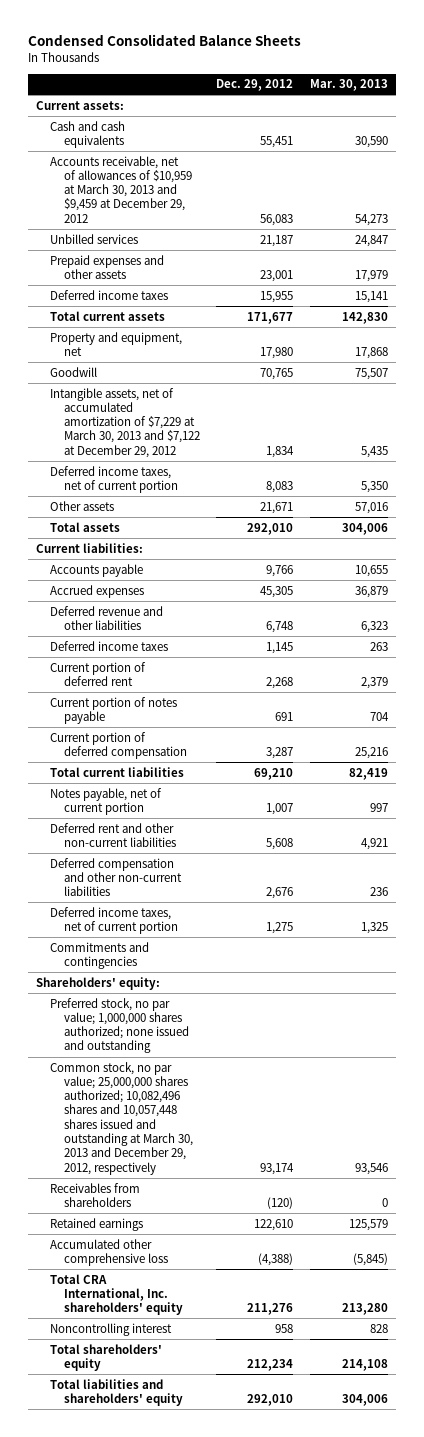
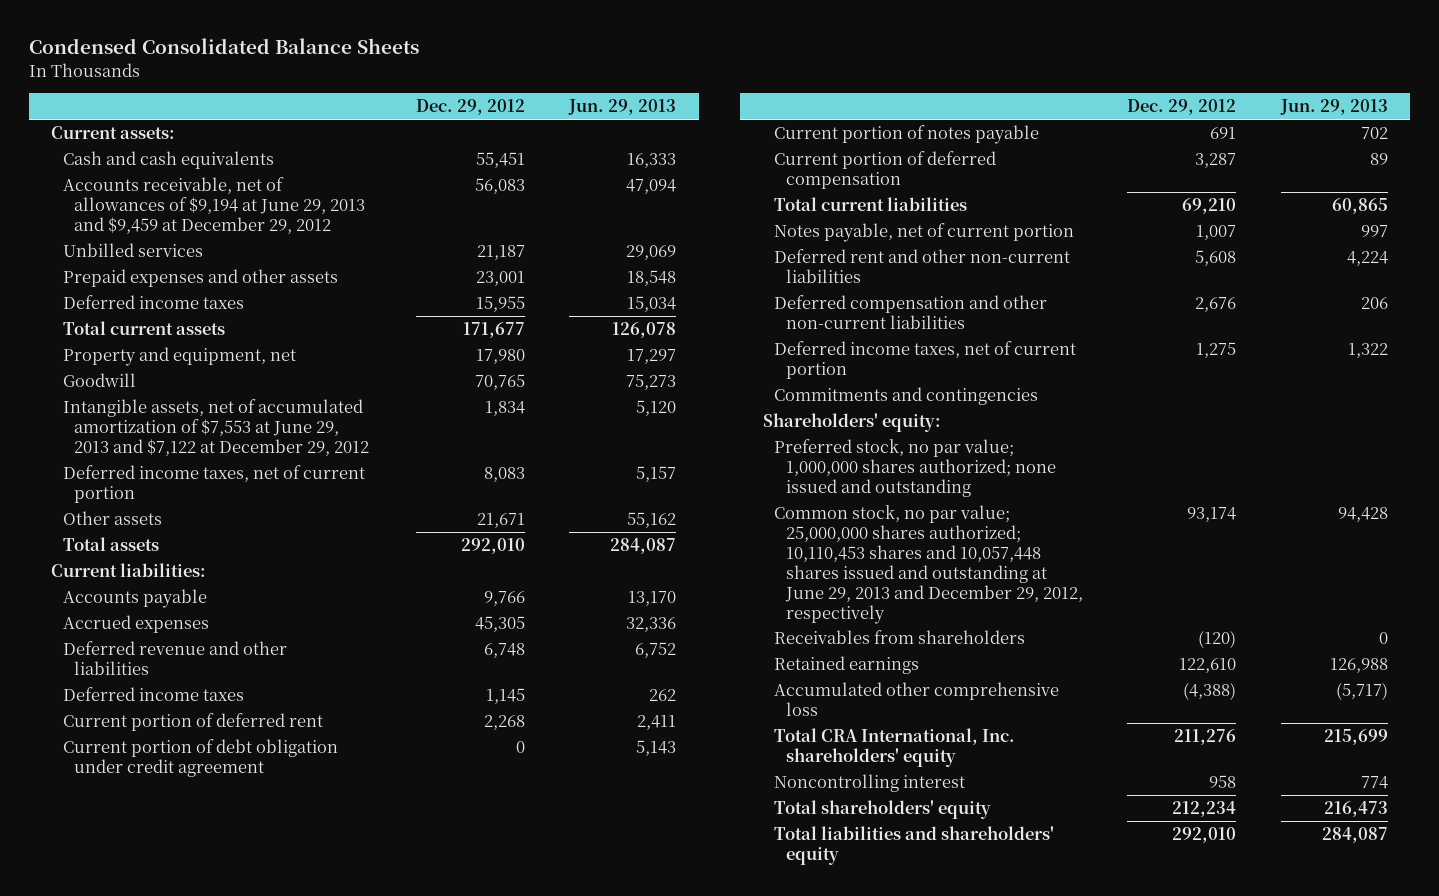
- | Dec. 29, 2012 | Mar. 30, 2013
+ | Dec. 29, 2012 | Jun. 29, 2013
- Accounts receivable, net of allowances of $10,959 at March 30, 2013 and $9,459 at December 29, 2012 | 56,083 | 54,273
+ Accounts receivable, net of allowances of $9,194 at June 29, 2013 and $9,459 at December 29, 2012 | 56,083 | 47,094
- Intangible assets, net of accumulated amortization of $7,229 at March 30, 2013 and $7,122 at December 29, 2012 | 1,834 | 5,435
+ Intangible assets, net of accumulated amortization of $7,553 at June 29, 2013 and $7,122 at December 29, 2012 | 1,834 | 5,120
+ Current portion of debt obligation under credit agreement | 0 | 5,143
- Common stock, no par value; 25,000,000 shares authorized; 10,082,496 shares and 10,057,448 shares issued and outstanding at March 30, 2013 and December 29, 2012, respectively | 93,174 | 93,546
+ Common stock, no par value; 25,000,000 shares authorized; 10,110,453 shares and 10,057,448 shares issued and outstanding at June 29, 2013 and December 29, 2012, respectively | 93,174 | 94,428

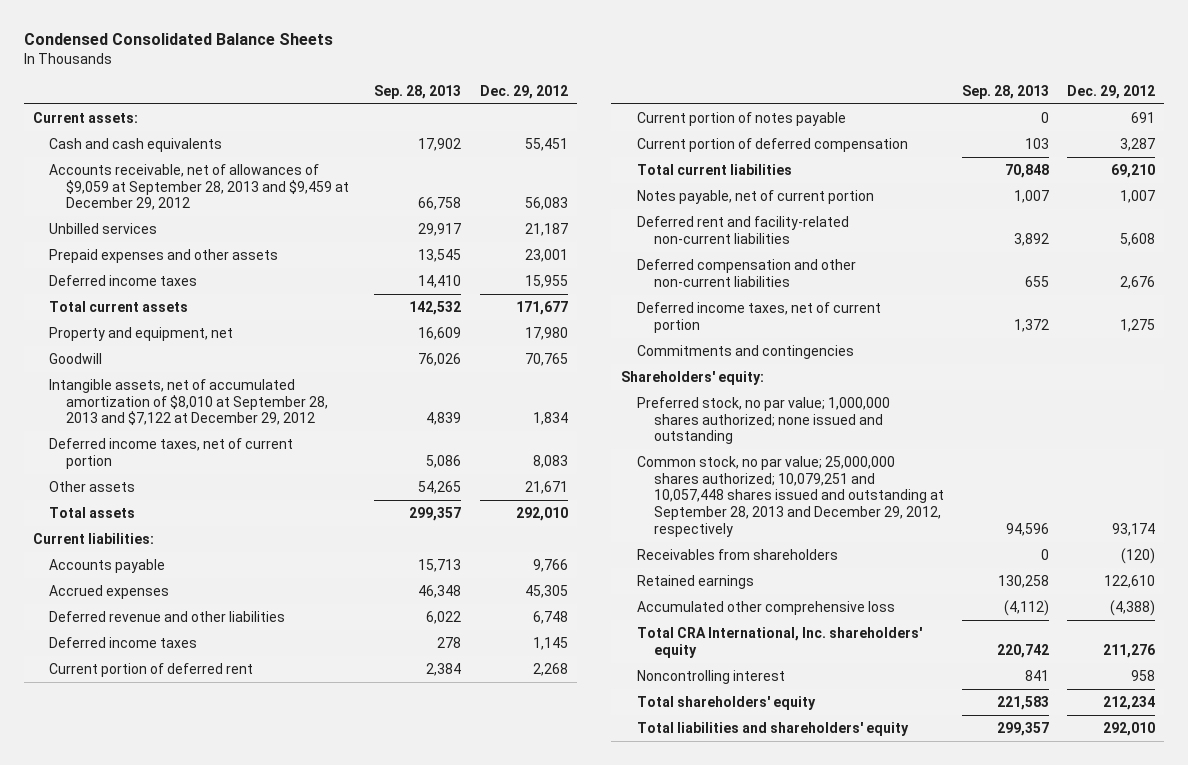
- | Dec. 29, 2012 | Jun. 29, 2013
+ | Sep. 28, 2013 | Dec. 29, 2012
- Accounts receivable, net of allowances of $9,194 at June 29, 2013 and $9,459 at December 29, 2012 | 56,083 | 47,094
+ Accounts receivable, net of allowances of $9,059 at September 28, 2013 and $9,459 at December 29, 2012 | 66,758 | 56,083
- Intangible assets, net of accumulated amortization of $7,553 at June 29, 2013 and $7,122 at December 29, 2012 | 1,834 | 5,120
+ Intangible assets, net of accumulated amortization of $8,010 at September 28, 2013 and $7,122 at December 29, 2012 | 4,839 | 1,834
- Current portion of debt obligation under credit agreement | 0 | 5,143
- Deferred rent and other non-current liabilities | 5,608 | 4,224
+ Deferred rent and facility-related non-current liabilities | 3,892 | 5,608
- Common stock, no par value; 25,000,000 shares authorized; 10,110,453 shares and 10,057,448 shares issued and outstanding at June 29, 2013 and December 29, 2012, respectively | 93,174 | 94,428
+ Common stock, no par value; 25,000,000 shares authorized; 10,079,251 and 10,057,448 shares issued and outstanding at September 28, 2013 and December 29, 2012, respectively | 94,596 | 93,174

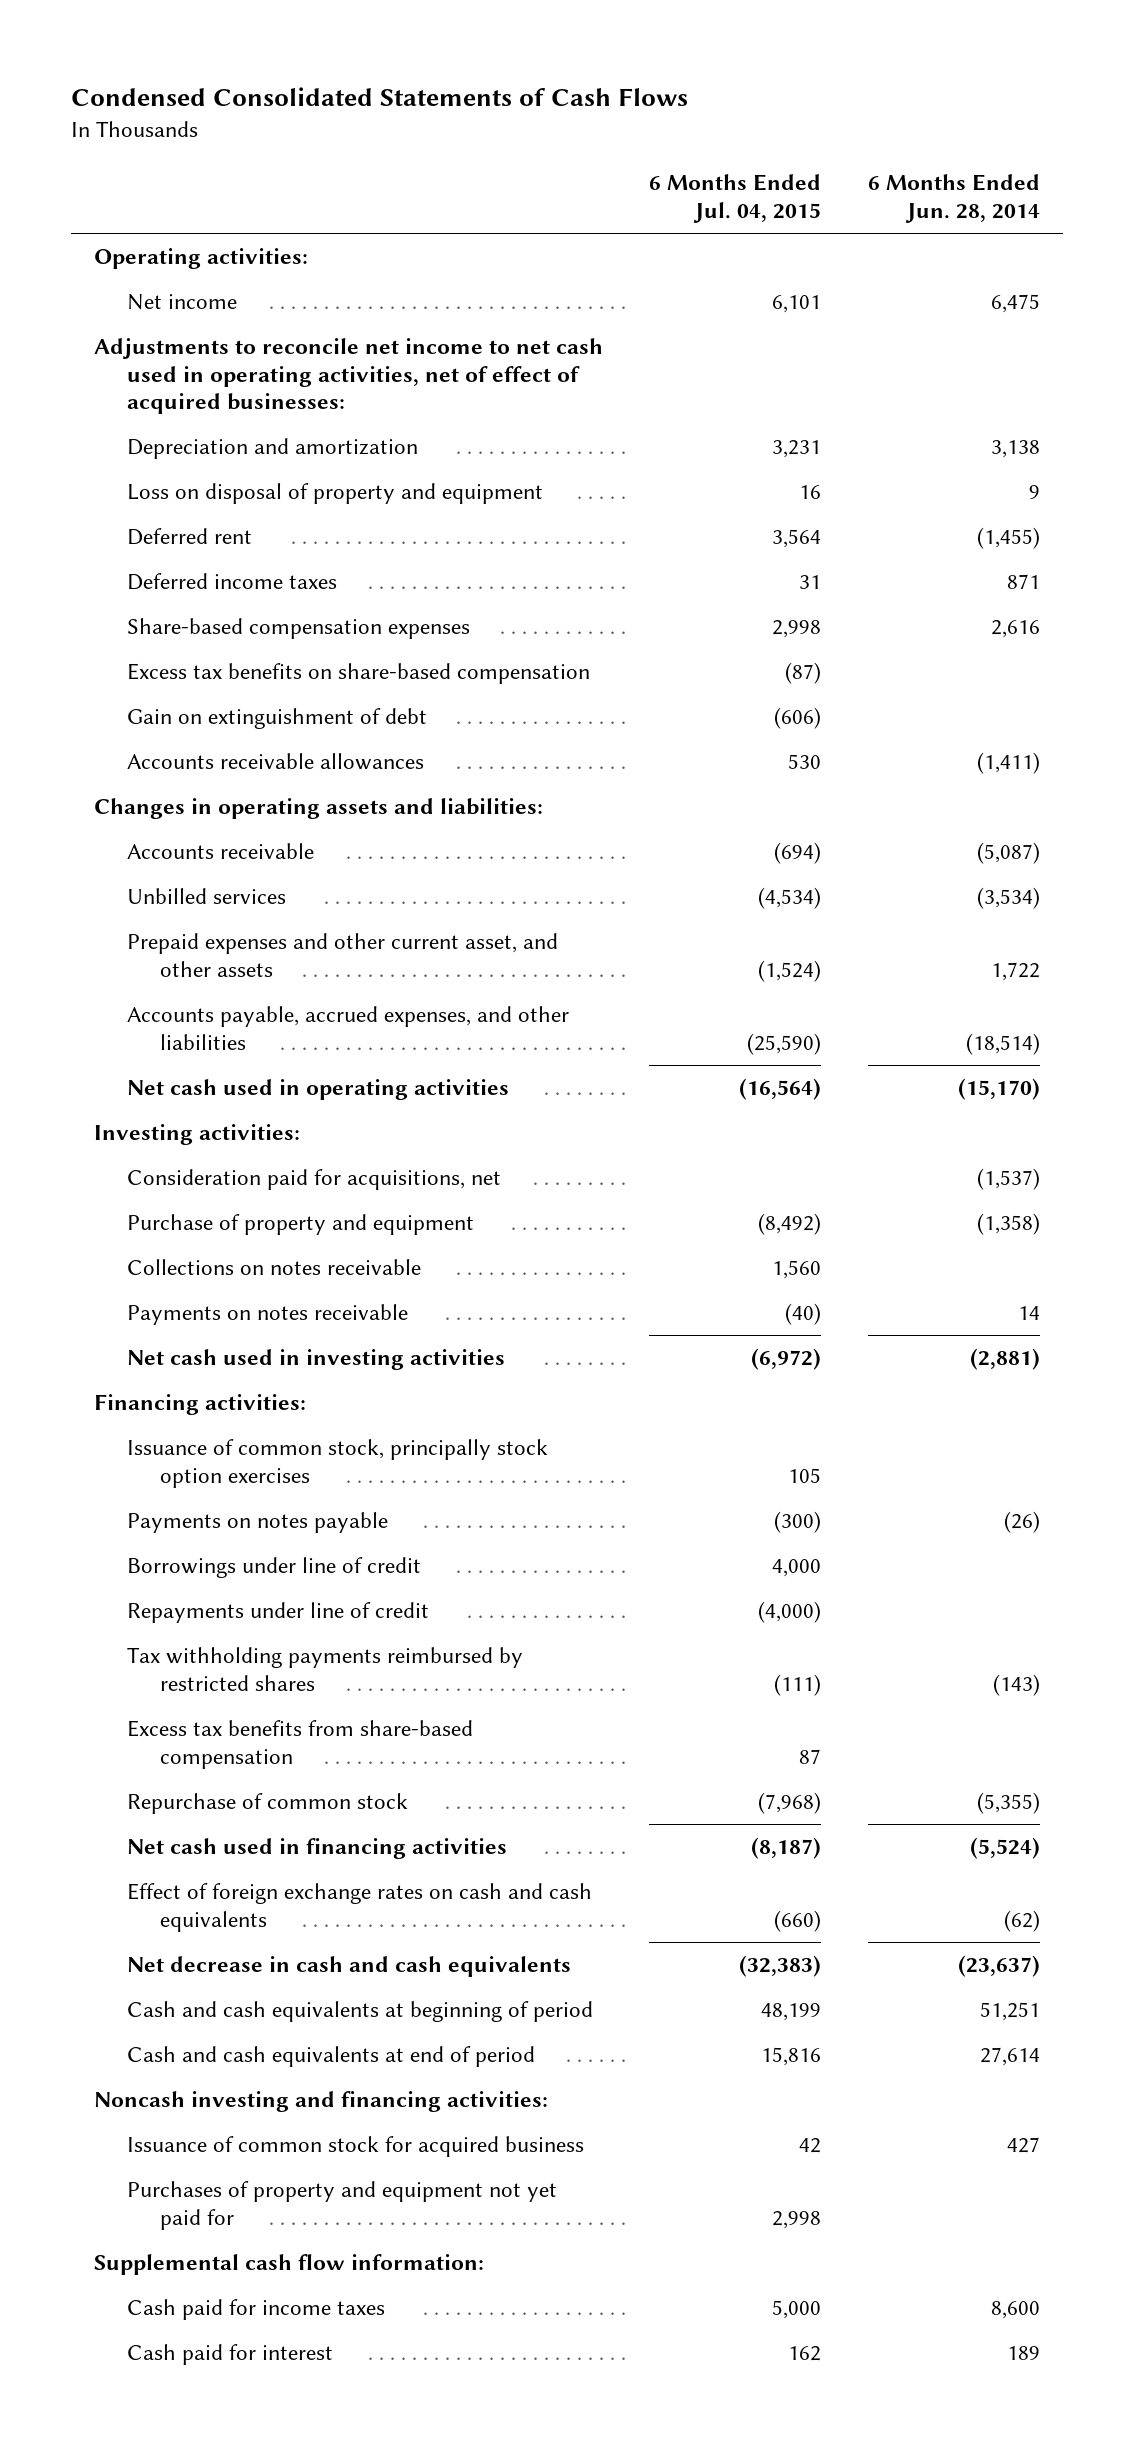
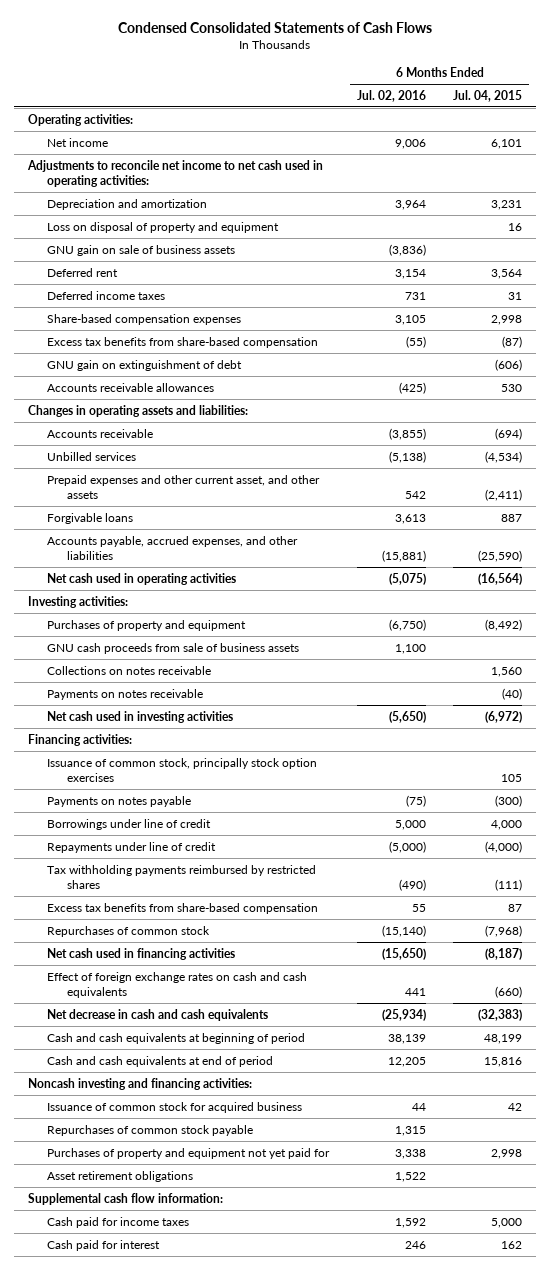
- | 6 Months Ended Jul. 04, 2015 | 6 Months Ended Jun. 28, 2014
+ | 6 Months Ended Jul. 02, 2016 | 6 Months Ended Jul. 04, 2015
- Adjustments to reconcile net income to net cash used in operating activities, net of effect of acquired businesses:
+ Adjustments to reconcile net income to net cash used in operating activities:
+ GNU gain on sale of business assets | (3,836) |
- Excess tax benefits on share-based compensation | (87) |
- Gain on extinguishment of debt | (606) |
+ Excess tax benefits from share-based compensation | (55) | (87)
+ GNU gain on extinguishment of debt | | (606)
- Prepaid expenses and other current asset, and other assets | (1,524) | 1,722
+ Prepaid expenses and other current asset, and other assets | 542 | (2,411)
+ Forgivable loans | 3,613 | 887
- Consideration paid for acquisitions, net | | (1,537)
- Purchase of property and equipment | (8,492) | (1,358)
+ Purchases of property and equipment | (6,750) | (8,492)
+ GNU cash proceeds from sale of business assets | 1,100 |
- Repurchase of common stock | (7,968) | (5,355)
+ Repurchases of common stock | (15,140) | (7,968)
+ Repurchases of common stock payable | 1,315 |
+ Asset retirement obligations | 1,522 |

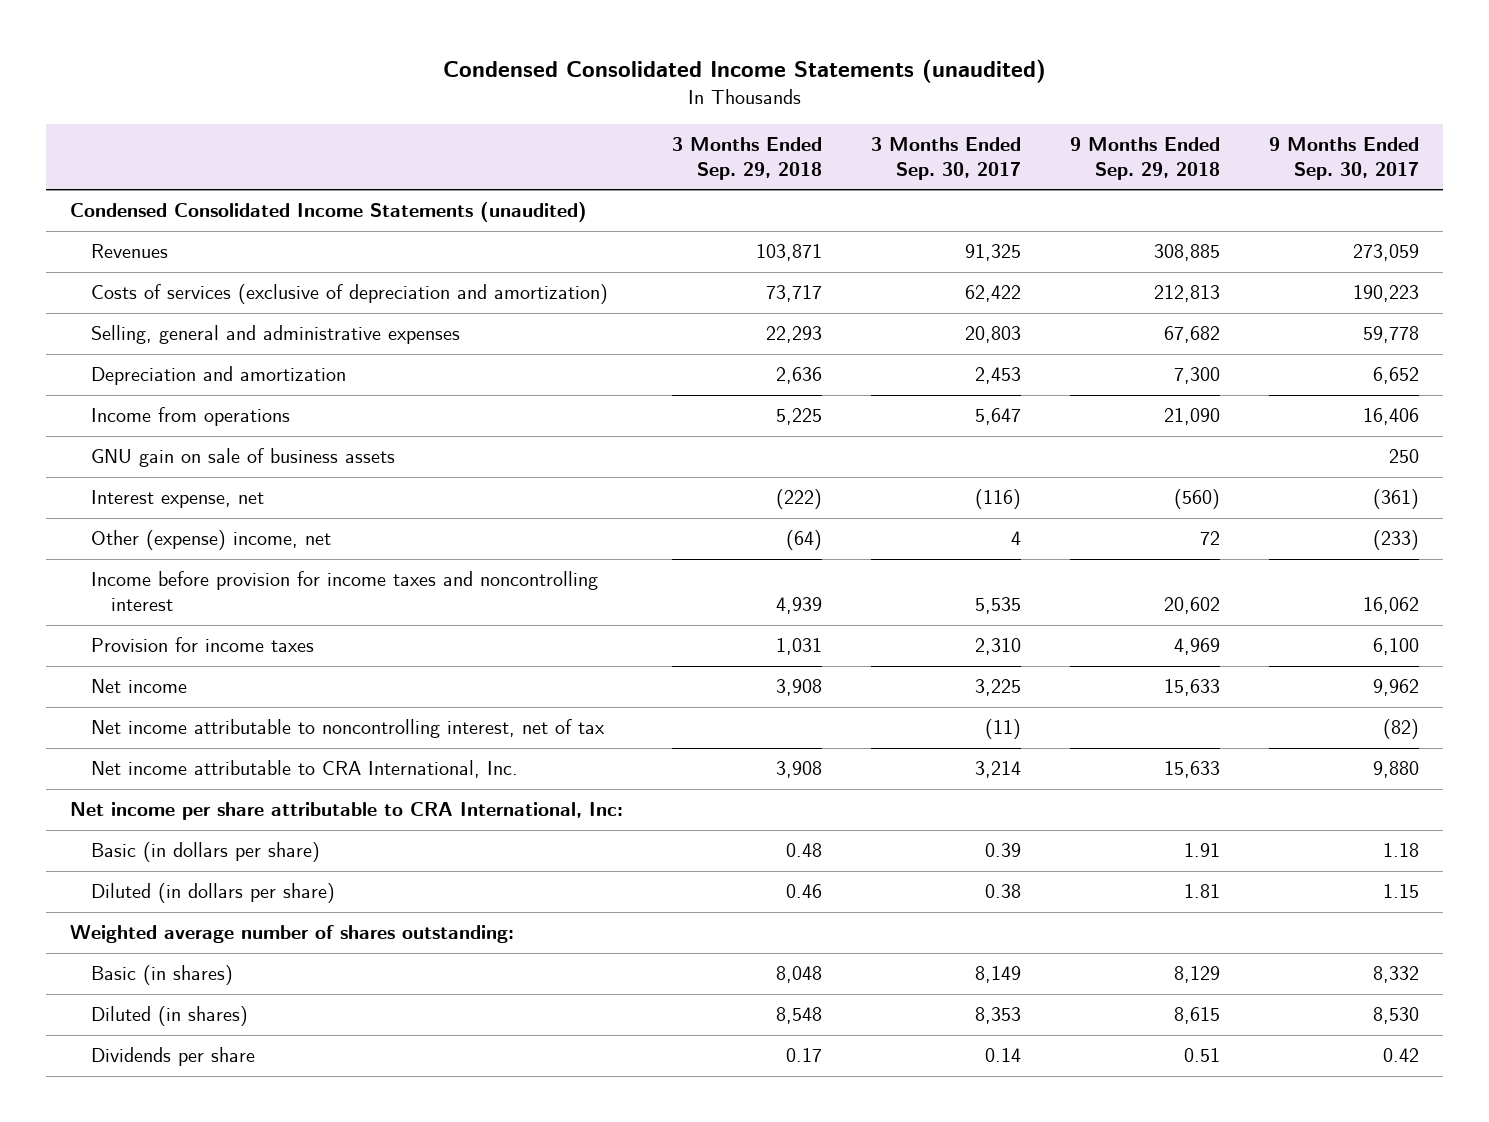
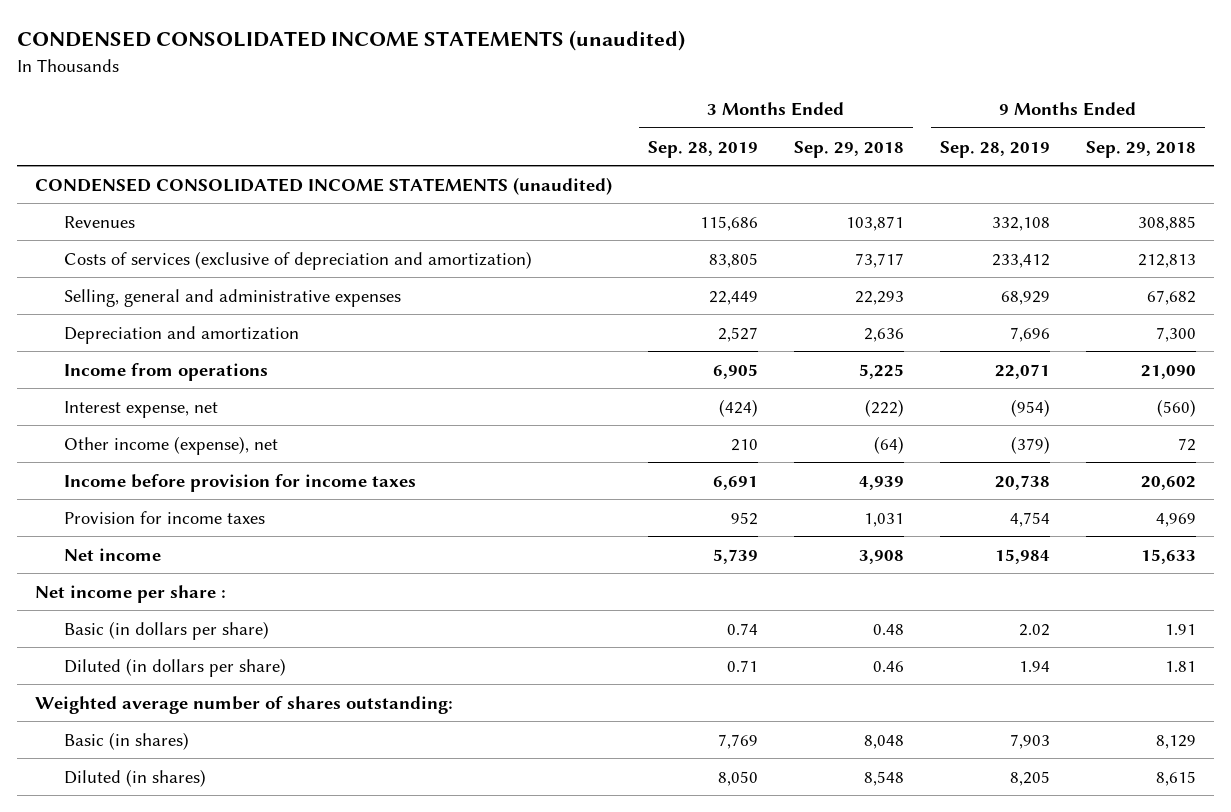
- Condensed Consolidated Income Statements (unaudited)
+ CONDENSED CONSOLIDATED INCOME STATEMENTS (unaudited)
- | 3 Months Ended Sep. 29, 2018 | 3 Months Ended Sep. 30, 2017 | 9 Months Ended Sep. 29, 2018 | 9 Months Ended Sep. 30, 2017
+ | 3 Months Ended Sep. 28, 2019 | 3 Months Ended Sep. 29, 2018 | 9 Months Ended Sep. 28, 2019 | 9 Months Ended Sep. 29, 2018
- Condensed Consolidated Income Statements (unaudited)
+ CONDENSED CONSOLIDATED INCOME STATEMENTS (unaudited)
- GNU gain on sale of business assets | | | | 250
- Other (expense) income, net | (64) | 4 | 72 | (233)
- Income before provision for income taxes and noncontrolling interest | 4,939 | 5,535 | 20,602 | 16,062
+ Other income (expense), net | 210 | (64) | (379) | 72
+ Income before provision for income taxes | 6,691 | 4,939 | 20,738 | 20,602
- Net income attributable to noncontrolling interest, net of tax | | (11) | | (82)
- Net income attributable to CRA International, Inc. | 3,908 | 3,214 | 15,633 | 9,880
- Net income per share attributable to CRA International, Inc:
+ Net income per share :
- Dividends per share | 0.17 | 0.14 | 0.51 | 0.42

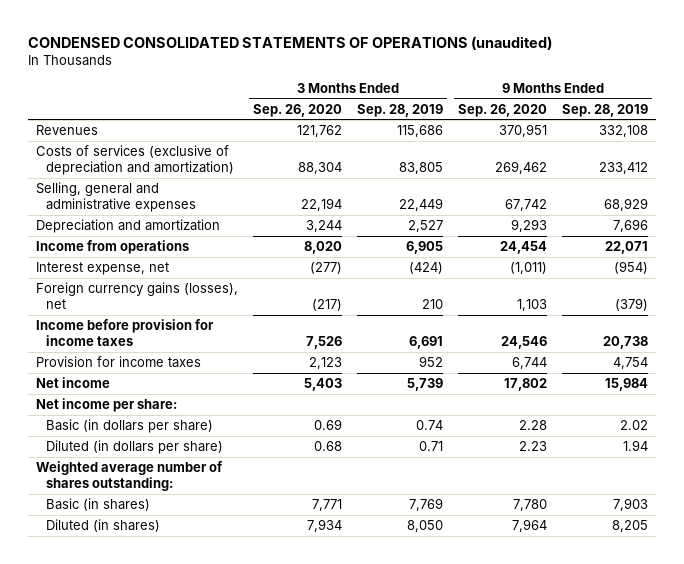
- CONDENSED CONSOLIDATED INCOME STATEMENTS (unaudited)
+ CONDENSED CONSOLIDATED STATEMENTS OF OPERATIONS (unaudited)
- | 3 Months Ended Sep. 28, 2019 | 3 Months Ended Sep. 29, 2018 | 9 Months Ended Sep. 28, 2019 | 9 Months Ended Sep. 29, 2018
+ | 3 Months Ended Sep. 26, 2020 | 3 Months Ended Sep. 28, 2019 | 9 Months Ended Sep. 26, 2020 | 9 Months Ended Sep. 28, 2019
- CONDENSED CONSOLIDATED INCOME STATEMENTS (unaudited)
- Other income (expense), net | 210 | (64) | (379) | 72
+ Foreign currency gains (losses), net | (217) | 210 | 1,103 | (379)
- Net income per share :
+ Net income per share:

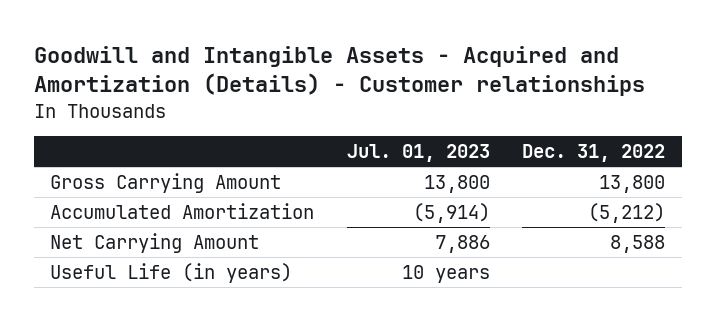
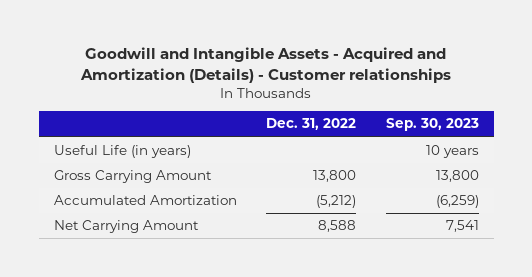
- | Jul. 01, 2023 | Dec. 31, 2022
+ | Dec. 31, 2022 | Sep. 30, 2023
moved up: Useful Life (in years) | | 10 years

